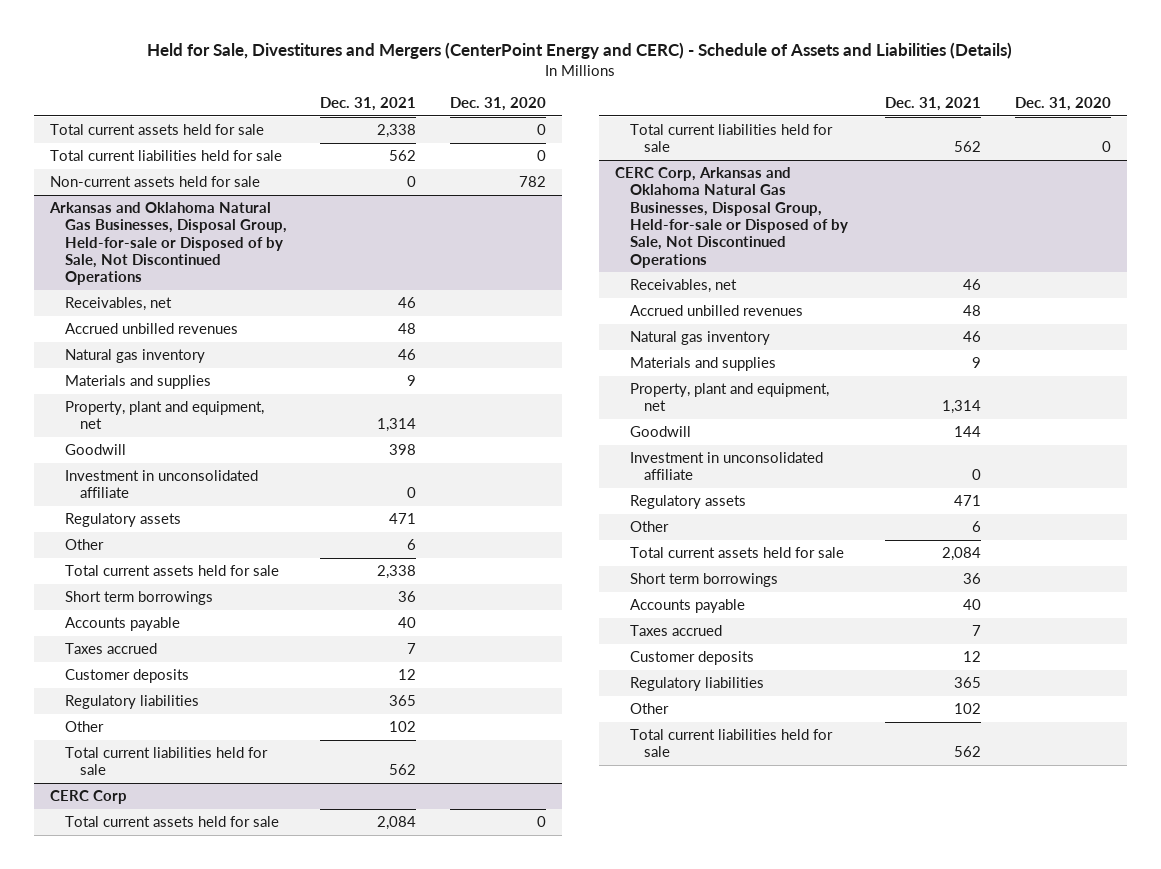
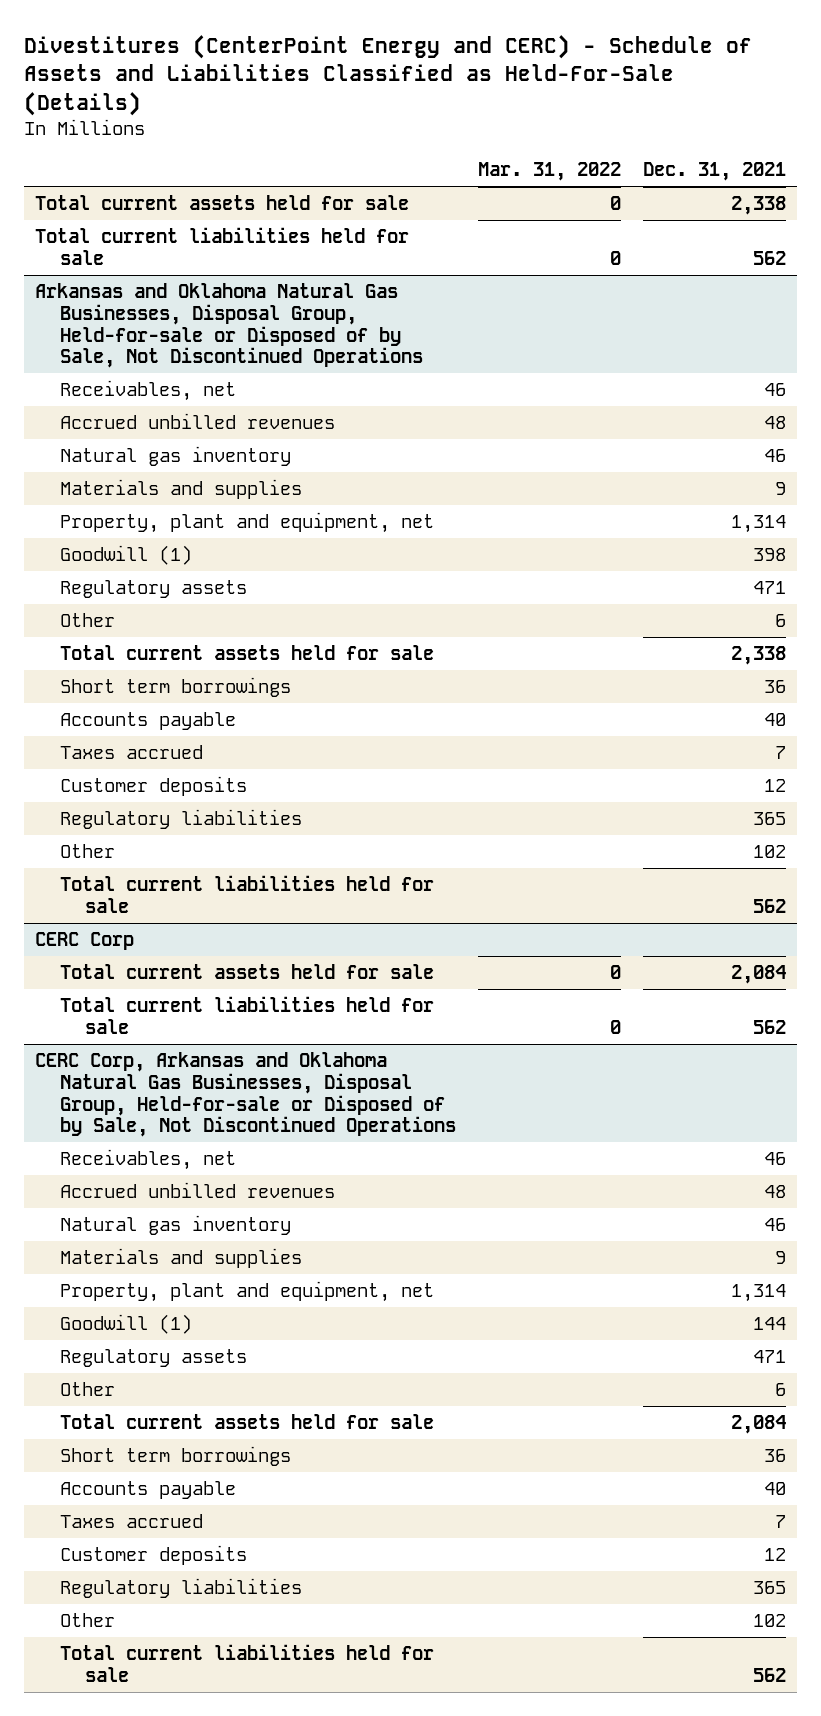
- Held for Sale, Divestitures and Mergers (CenterPoint Energy and CERC) - Schedule of Assets and Liabilities (Details)
+ Divestitures (CenterPoint Energy and CERC) - Schedule of Assets and Liabilities Classified as Held-For-Sale (Details)
- | Dec. 31, 2021 | Dec. 31, 2020
+ | Mar. 31, 2022 | Dec. 31, 2021
- Non-current assets held for sale | 0 | 782
@ Arkansas and Oklahoma Natural Gas Businesses, Disposal Group, Held-for-sale or Disposed of by Sale, Not Discontinued Operations
- Goodwill | 398 |
- Investment in unconsolidated affiliate | 0 |
+ Goodwill (1) | | 398
@ CERC Corp, Arkansas and Oklahoma Natural Gas Businesses, Disposal Group, Held-for-sale or Disposed of by Sale, Not Discontinued Operations
- Goodwill | 144 |
- Investment in unconsolidated affiliate | 0 |
+ Goodwill (1) | | 144

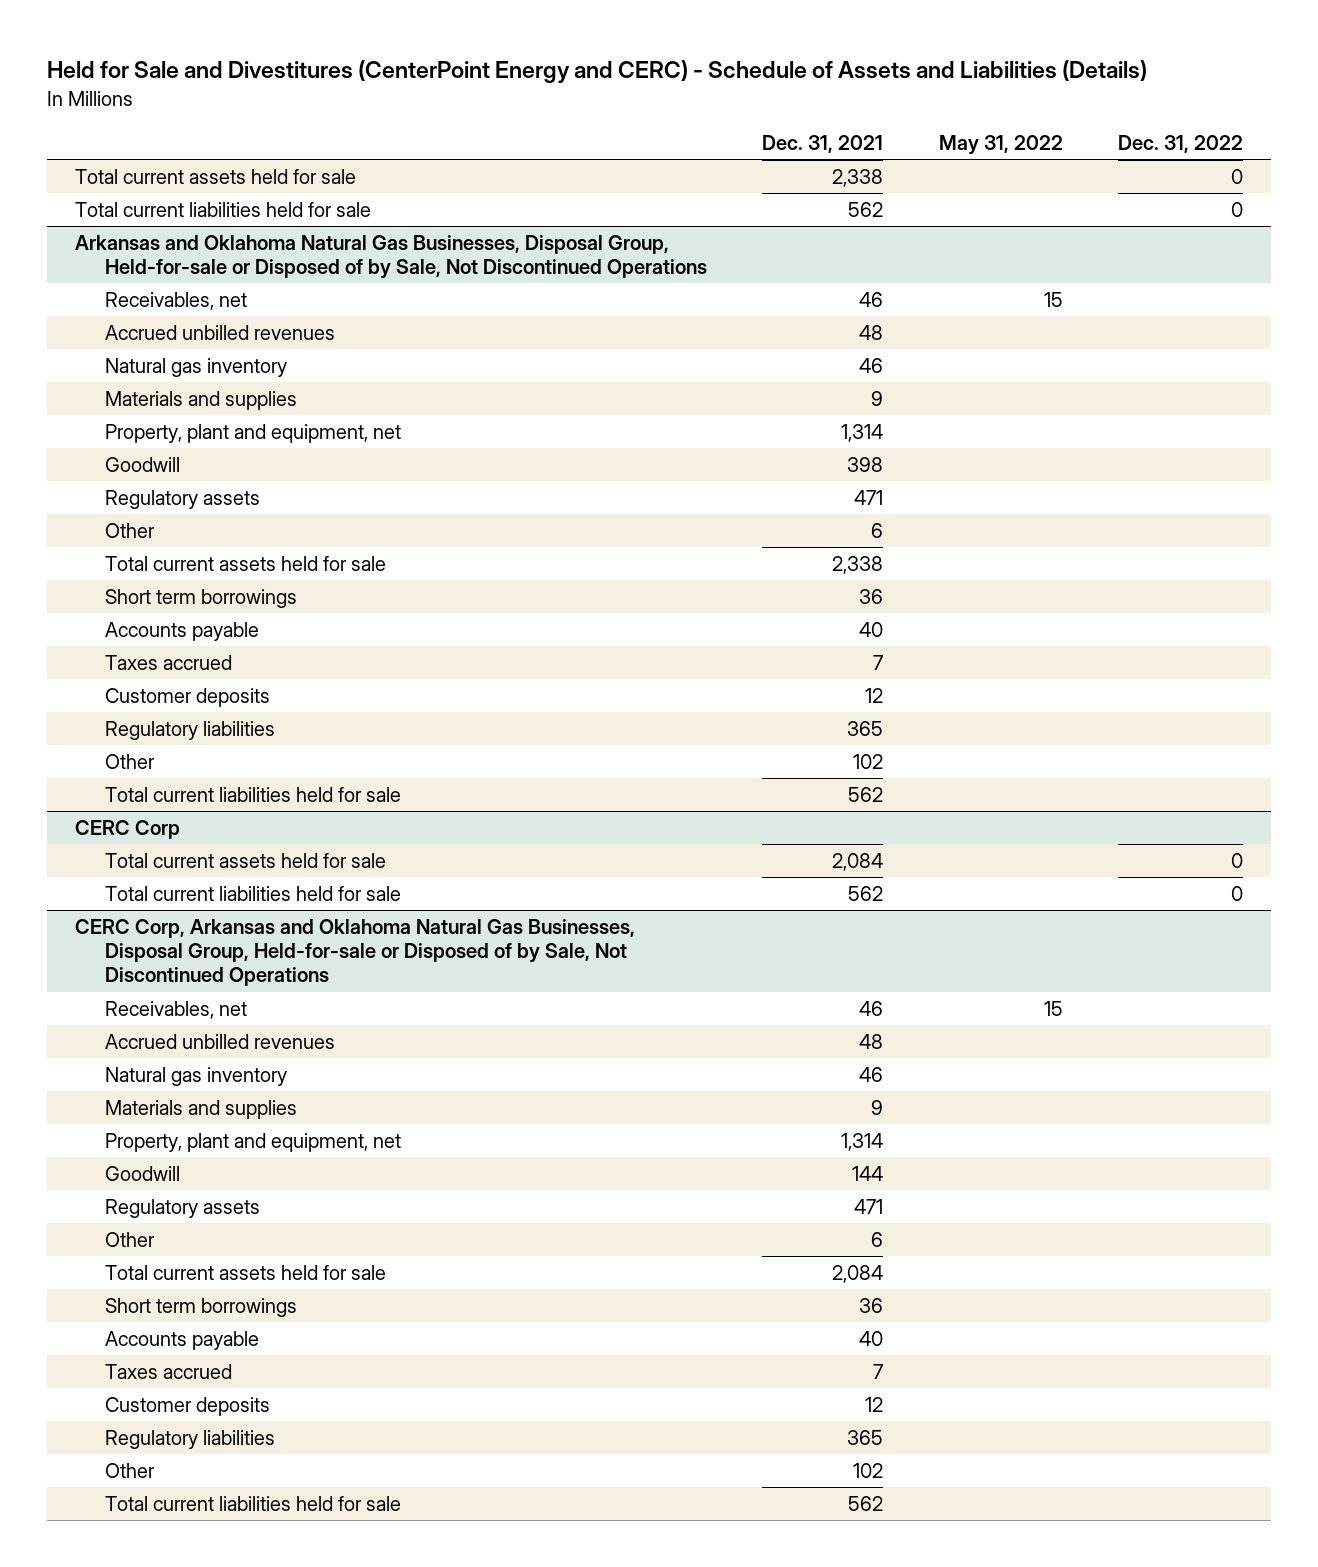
- Divestitures (CenterPoint Energy and CERC) - Schedule of Assets and Liabilities Classified as Held-For-Sale (Details)
+ Held for Sale and Divestitures (CenterPoint Energy and CERC) - Schedule of Assets and Liabilities (Details)
- | Mar. 31, 2022 | Dec. 31, 2021
+ | Dec. 31, 2021 | May 31, 2022 | Dec. 31, 2022
@ Arkansas and Oklahoma Natural Gas Businesses, Disposal Group, Held-for-sale or Disposed of by Sale, Not Discontinued Operations
- Goodwill (1) | | 398
+ Goodwill | 398 | |
@ CERC Corp, Arkansas and Oklahoma Natural Gas Businesses, Disposal Group, Held-for-sale or Disposed of by Sale, Not Discontinued Operations
- Goodwill (1) | | 144
+ Goodwill | 144 | |

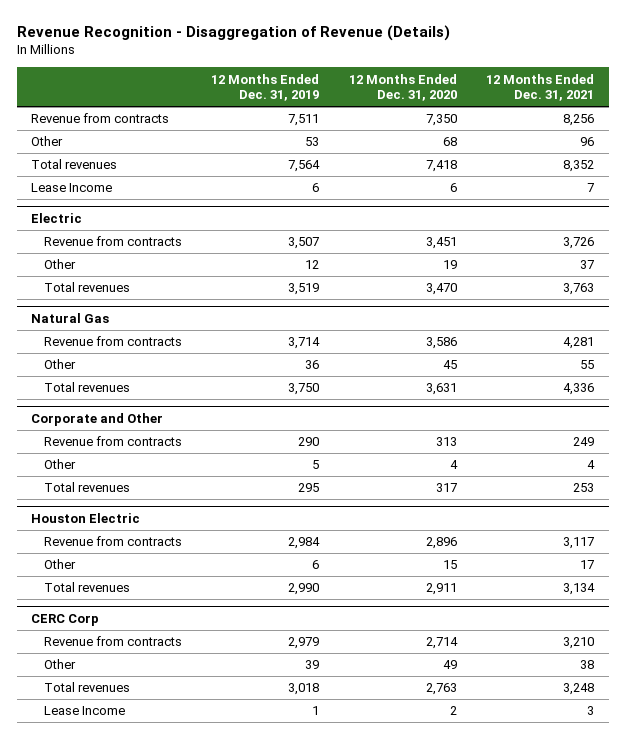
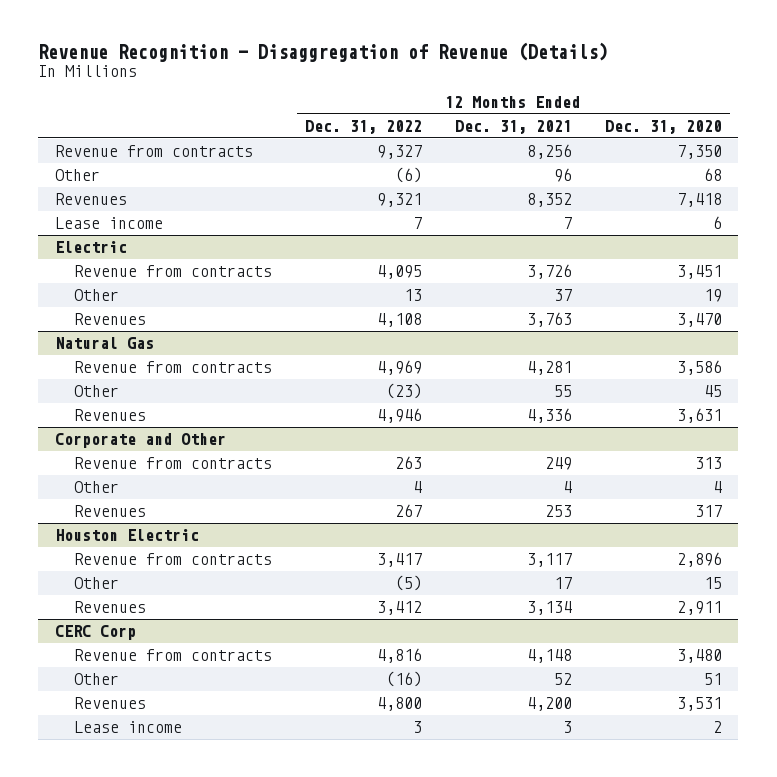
- | 12 Months Ended Dec. 31, 2019 | 12 Months Ended Dec. 31, 2020 | 12 Months Ended Dec. 31, 2021
+ | 12 Months Ended Dec. 31, 2022 | 12 Months Ended Dec. 31, 2021 | 12 Months Ended Dec. 31, 2020
- Total revenues | 7,564 | 7,418 | 8,352
- Lease Income | 6 | 6 | 7
+ Revenues | 9,321 | 8,352 | 7,418
+ Lease income | 7 | 7 | 6
@ Electric
- Total revenues | 3,519 | 3,470 | 3,763
+ Revenues | 4,108 | 3,763 | 3,470
@ Natural Gas
- Total revenues | 3,750 | 3,631 | 4,336
+ Revenues | 4,946 | 4,336 | 3,631
@ Corporate and Other
- Total revenues | 295 | 317 | 253
+ Revenues | 267 | 253 | 317
@ Houston Electric
- Total revenues | 2,990 | 2,911 | 3,134
+ Revenues | 3,412 | 3,134 | 2,911
@ CERC Corp
- Revenue from contracts | 2,979 | 2,714 | 3,210
- Other | 39 | 49 | 38
- Total revenues | 3,018 | 2,763 | 3,248
- Lease Income | 1 | 2 | 3
+ Revenue from contracts | 4,816 | 4,148 | 3,480
+ Other | (16) | 52 | 51
+ Revenues | 4,800 | 4,200 | 3,531
+ Lease income | 3 | 3 | 2

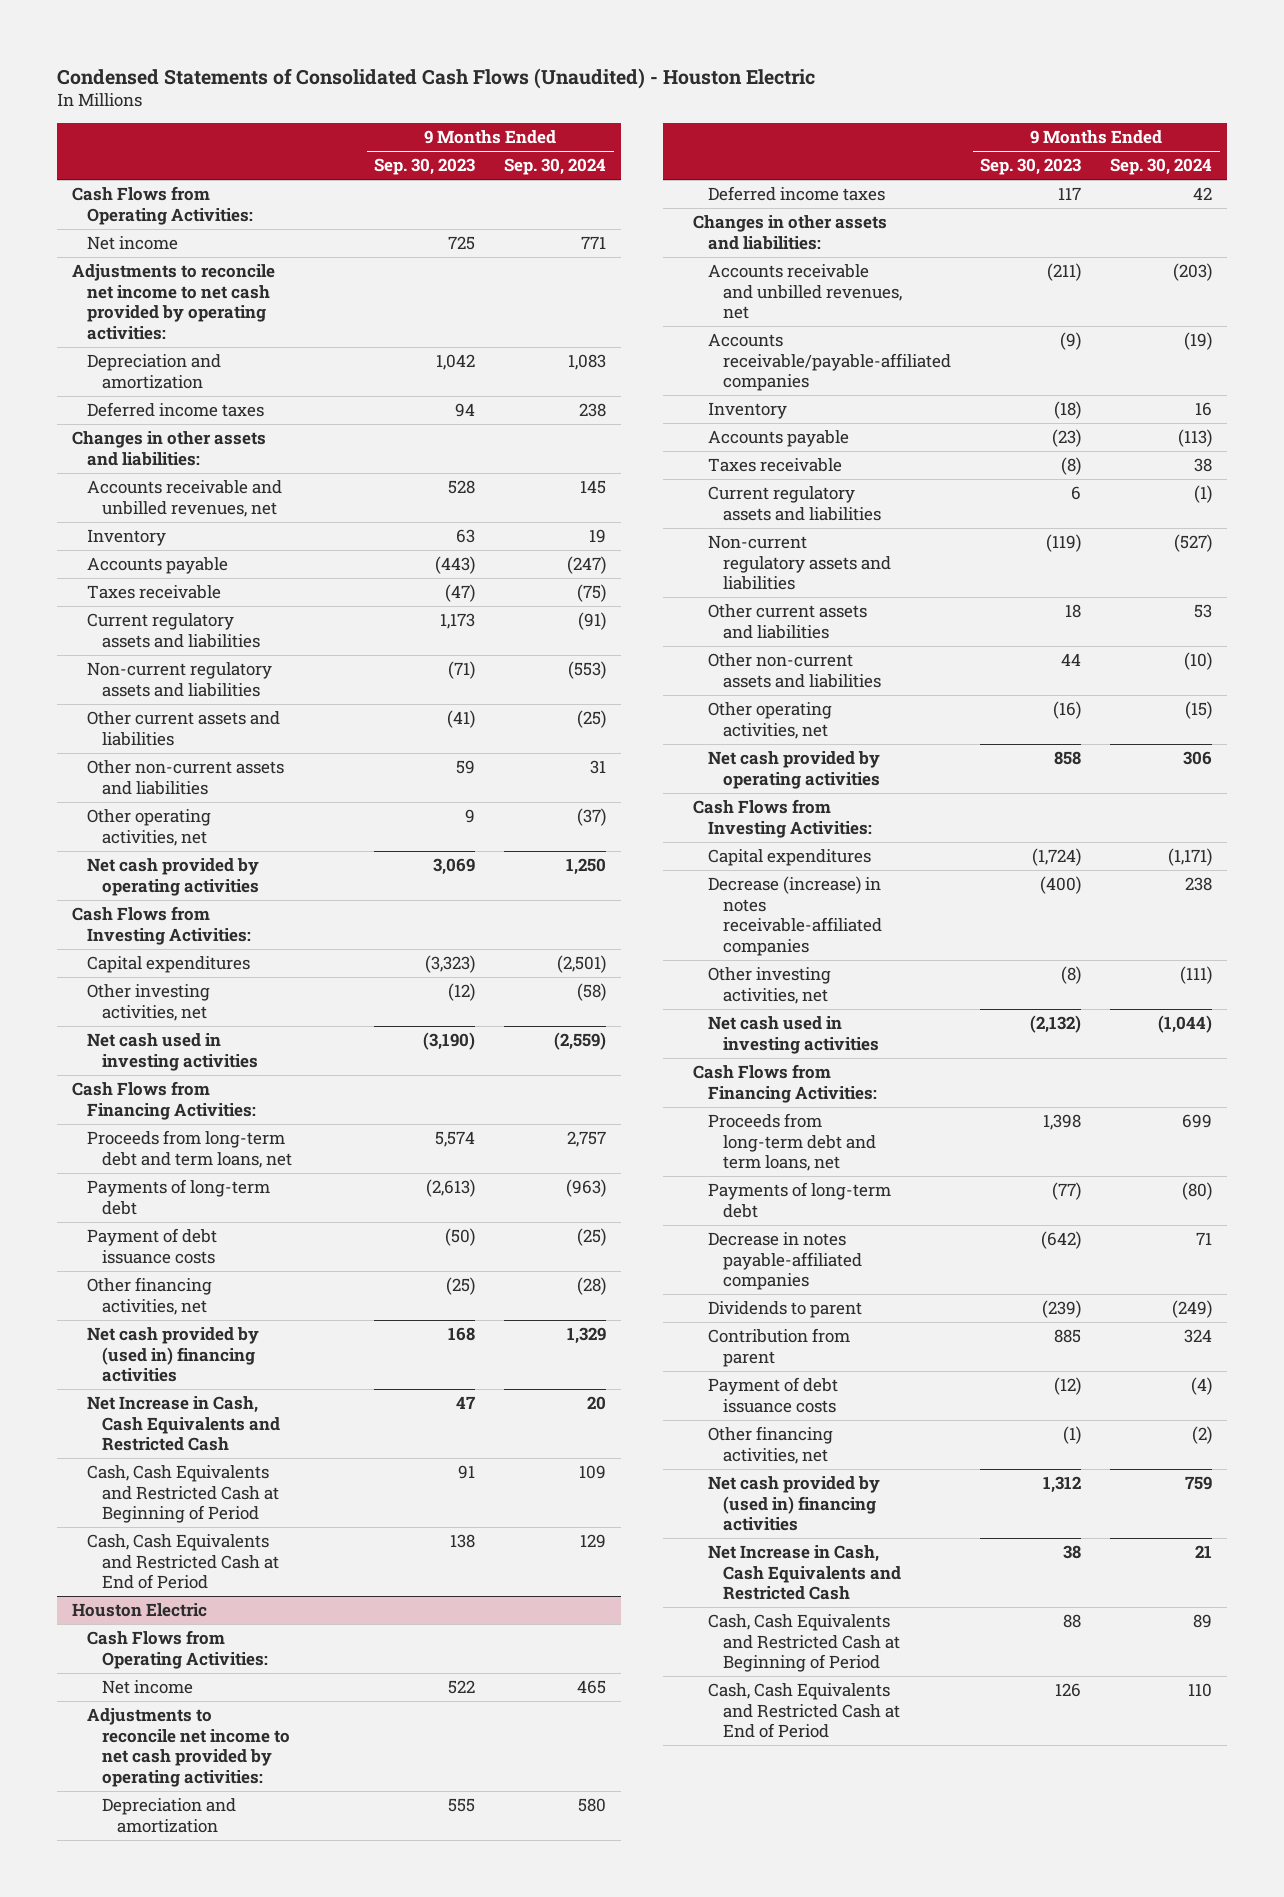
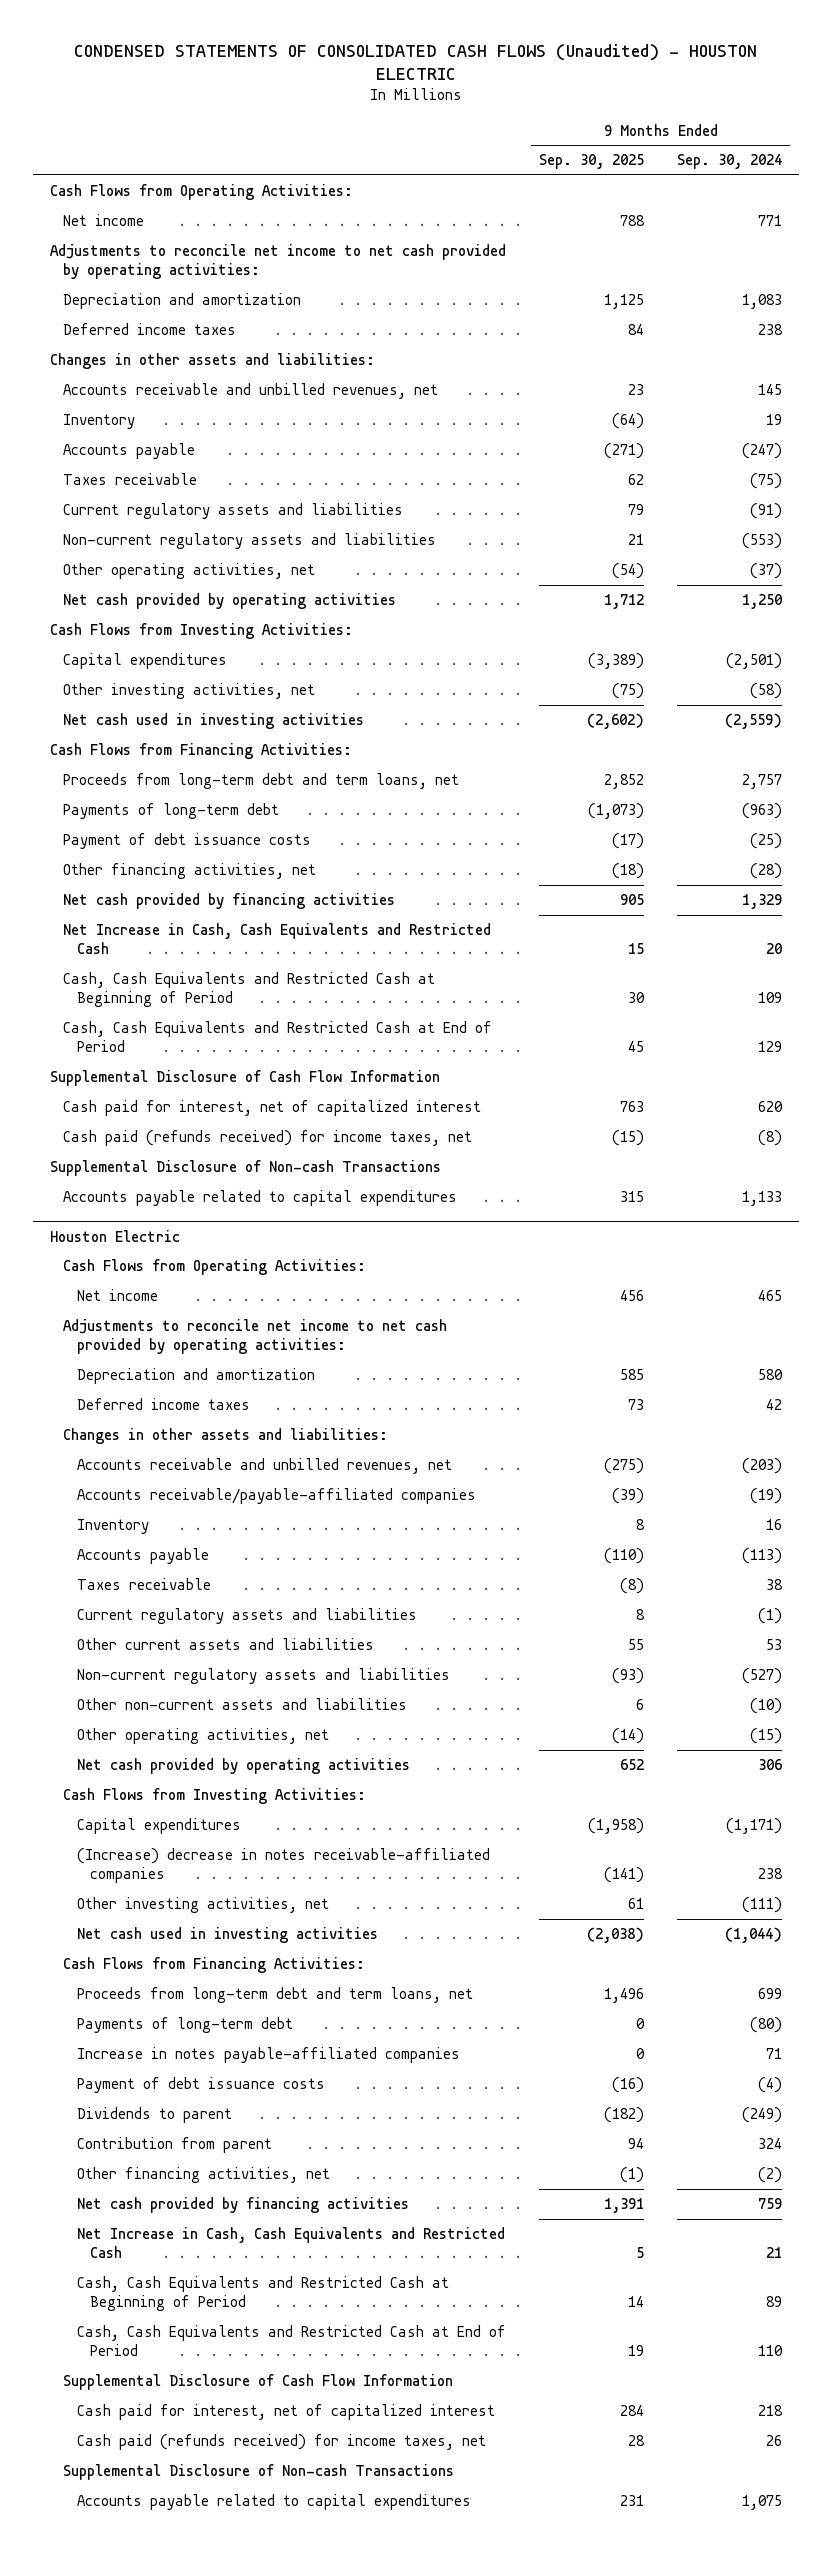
- Condensed Statements of Consolidated Cash Flows (Unaudited) - Houston Electric
+ CONDENSED STATEMENTS OF CONSOLIDATED CASH FLOWS (Unaudited) - HOUSTON ELECTRIC
- | 9 Months Ended Sep. 30, 2023 | 9 Months Ended Sep. 30, 2024
+ | 9 Months Ended Sep. 30, 2025 | 9 Months Ended Sep. 30, 2024
- Other current assets and liabilities | (41) | (25)
- Other non-current assets and liabilities | 59 | 31
- Net cash provided by (used in) financing activities | 168 | 1,329
+ Net cash provided by financing activities | 905 | 1,329
+ Supplemental Disclosure of Cash Flow Information
+ Cash paid for interest, net of capitalized interest | 763 | 620
+ Cash paid (refunds received) for income taxes, net | (15) | (8)
+ Supplemental Disclosure of Non-cash Transactions
+ Accounts payable related to capital expenditures | 315 | 1,133
@ Houston Electric
moved down: Non-current regulatory assets and liabilities | (93) | (527)
- Decrease (increase) in notes receivable-affiliated companies | (400) | 238
+ (Increase) decrease in notes receivable-affiliated companies | (141) | 238
- Decrease in notes payable-affiliated companies | (642) | 71
+ Increase in notes payable-affiliated companies | 0 | 71
moved up: Payment of debt issuance costs | (16) | (4)
- Net cash provided by (used in) financing activities | 1,312 | 759
+ Net cash provided by financing activities | 1,391 | 759
+ Supplemental Disclosure of Cash Flow Information
+ Cash paid for interest, net of capitalized interest | 284 | 218
+ Cash paid (refunds received) for income taxes, net | 28 | 26
+ Supplemental Disclosure of Non-cash Transactions
+ Accounts payable related to capital expenditures | 231 | 1,075

